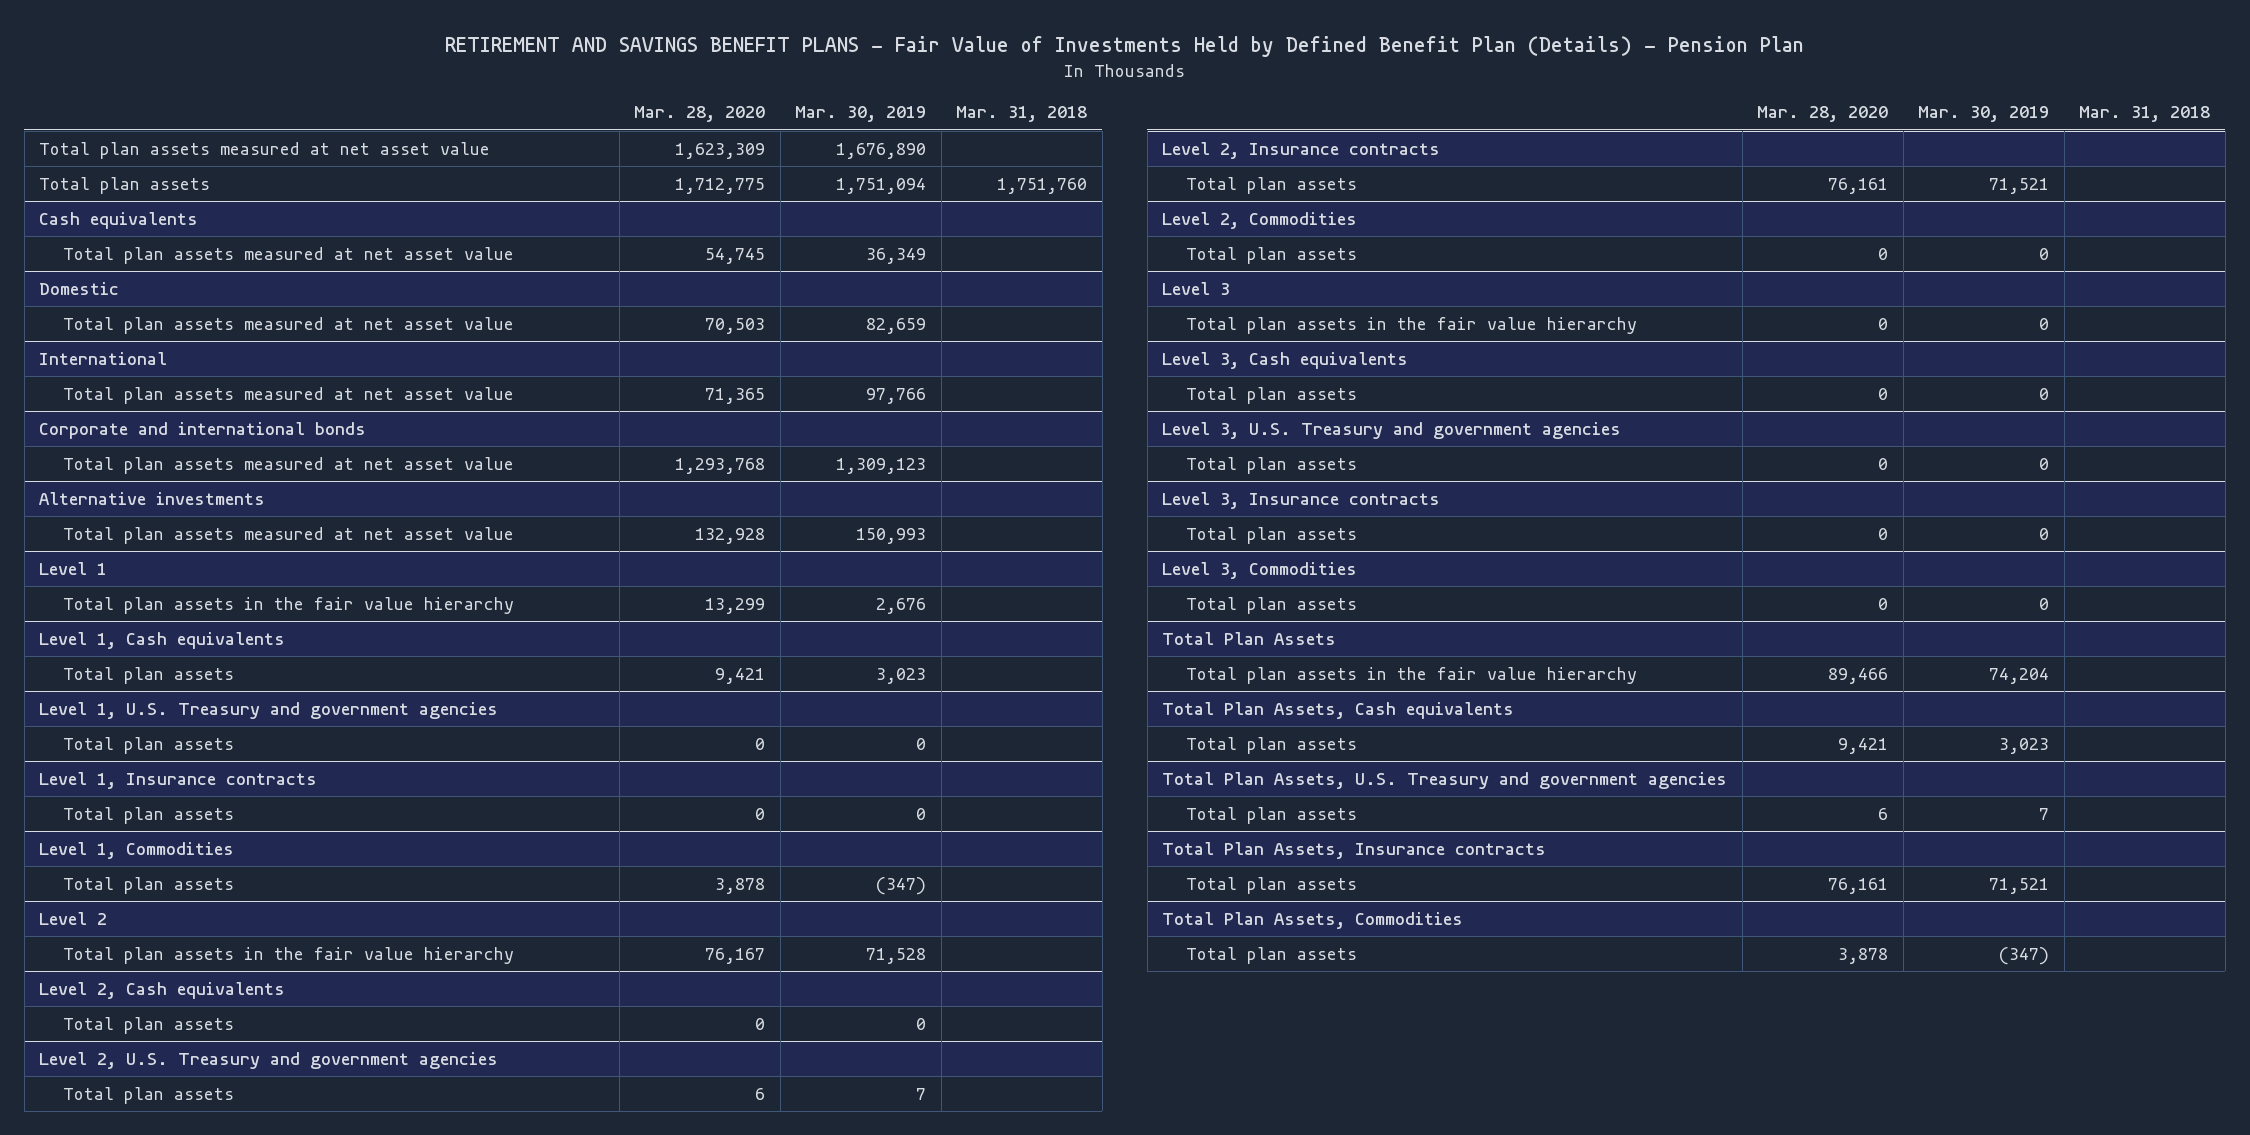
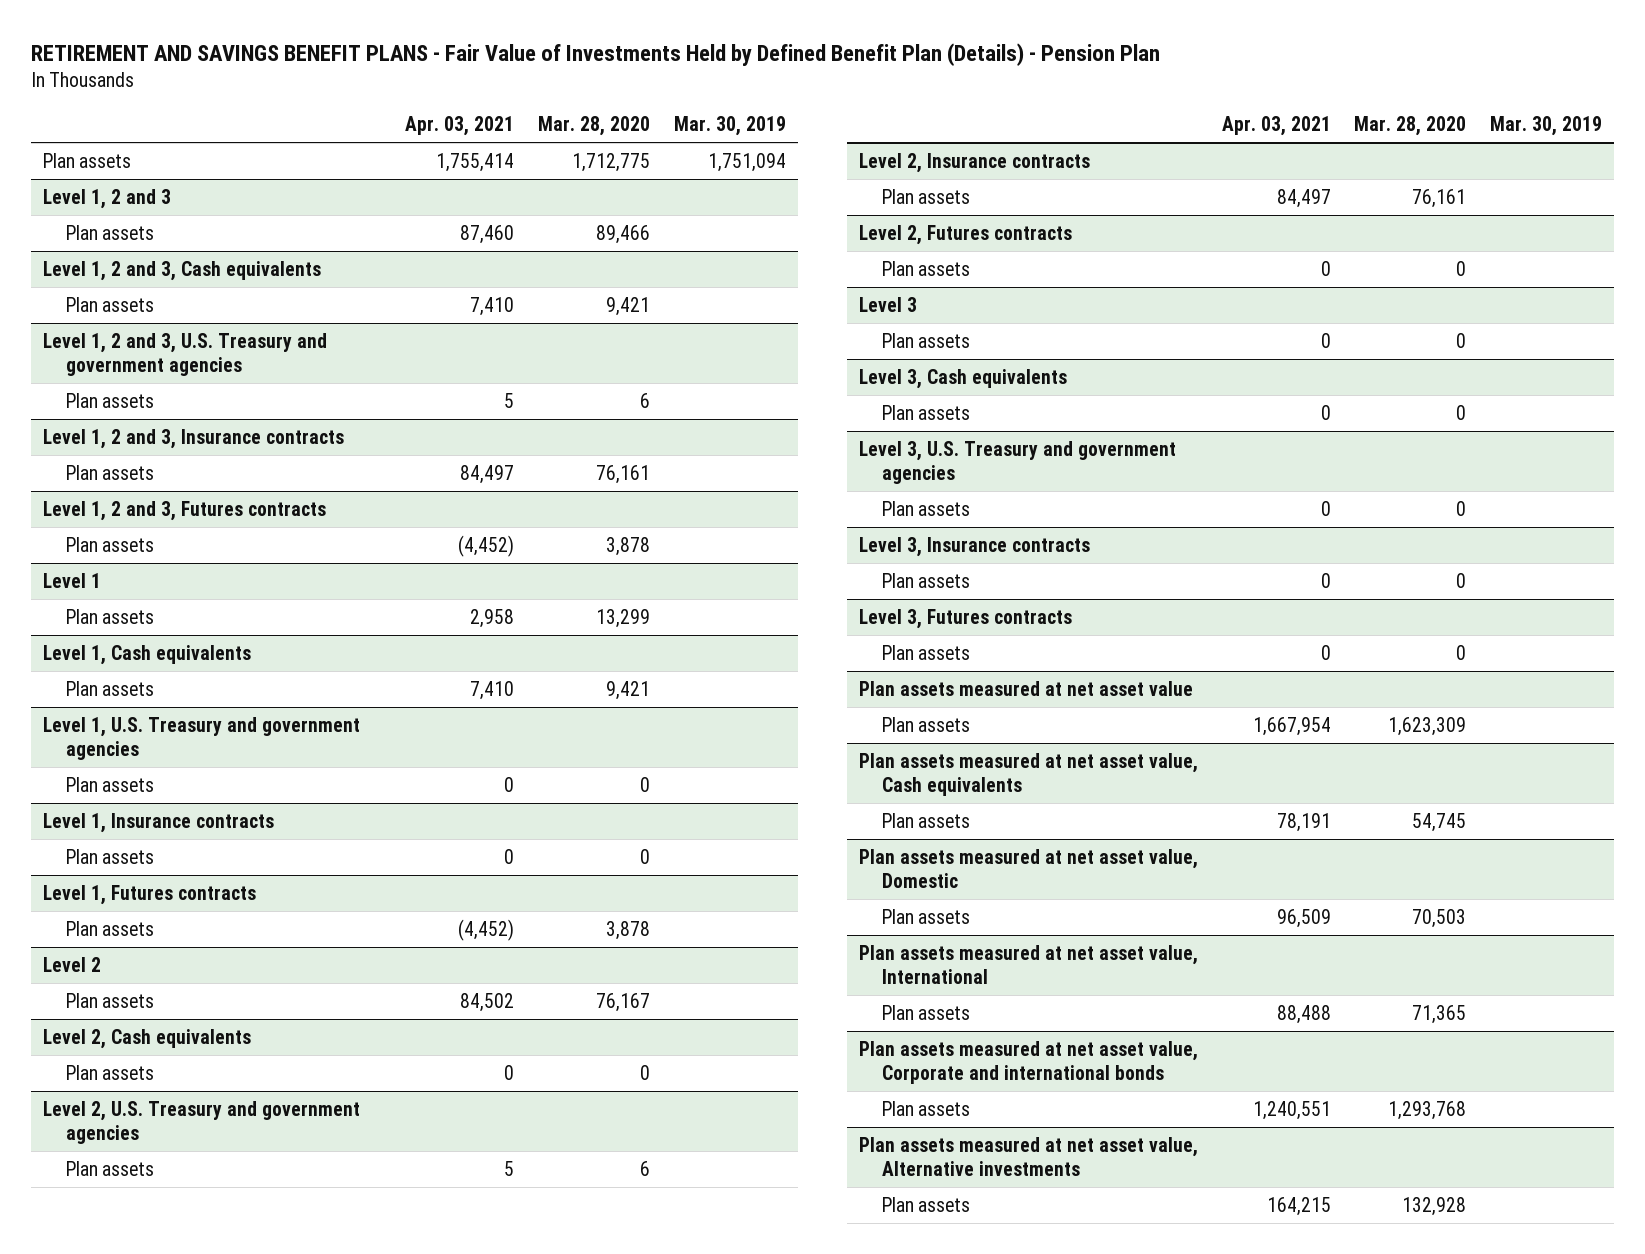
- | Mar. 28, 2020 | Mar. 30, 2019 | Mar. 31, 2018
+ | Apr. 03, 2021 | Mar. 28, 2020 | Mar. 30, 2019
- Total plan assets measured at net asset value | 1,623,309 | 1,676,890 |
- Total plan assets | 1,712,775 | 1,751,094 | 1,751,760
- Cash equivalents
- Total plan assets measured at net asset value | 54,745 | 36,349 |
- Domestic
- Total plan assets measured at net asset value | 70,503 | 82,659 |
- International
- Total plan assets measured at net asset value | 71,365 | 97,766 |
- Corporate and international bonds
- Total plan assets measured at net asset value | 1,293,768 | 1,309,123 |
- Alternative investments
- Total plan assets measured at net asset value | 132,928 | 150,993 |
+ Plan assets | 1,755,414 | 1,712,775 | 1,751,094
+ Level 1, 2 and 3
+ Plan assets | 87,460 | 89,466 |
+ Level 1, 2 and 3, Cash equivalents
+ Plan assets | 7,410 | 9,421 |
+ Level 1, 2 and 3, U.S. Treasury and government agencies
+ Plan assets | 5 | 6 |
+ Level 1, 2 and 3, Insurance contracts
+ Plan assets | 84,497 | 76,161 |
+ Level 1, 2 and 3, Futures contracts
+ Plan assets | (4,452) | 3,878 |
@ Level 1
- Total plan assets in the fair value hierarchy | 13,299 | 2,676 |
+ Plan assets | 2,958 | 13,299 |
@ Level 1, Cash equivalents
- Total plan assets | 9,421 | 3,023 |
+ Plan assets | 7,410 | 9,421 |
@ Level 1, U.S. Treasury and government agencies
- Total plan assets | 0 | 0 |
+ Plan assets | 0 | 0 |
@ Level 1, Insurance contracts
- Total plan assets | 0 | 0 |
- Level 1, Commodities
- Total plan assets | 3,878 | (347) |
@ Level 1, Insurance contracts
+ Plan assets | 0 | 0 |
+ Level 1, Futures contracts
+ Plan assets | (4,452) | 3,878 |
@ Level 2
- Total plan assets in the fair value hierarchy | 76,167 | 71,528 |
+ Plan assets | 84,502 | 76,167 |
@ Level 2, Cash equivalents
- Total plan assets | 0 | 0 |
+ Plan assets | 0 | 0 |
@ Level 2, U.S. Treasury and government agencies
- Total plan assets | 6 | 7 |
+ Plan assets | 5 | 6 |
@ Level 2, Insurance contracts
- Total plan assets | 76,161 | 71,521 |
- Level 2, Commodities
- Total plan assets | 0 | 0 |
@ Level 2, Insurance contracts
+ Plan assets | 84,497 | 76,161 |
+ Level 2, Futures contracts
+ Plan assets | 0 | 0 |
@ Level 3
- Total plan assets in the fair value hierarchy | 0 | 0 |
+ Plan assets | 0 | 0 |
@ Level 3, Cash equivalents
- Total plan assets | 0 | 0 |
+ Plan assets | 0 | 0 |
@ Level 3, U.S. Treasury and government agencies
- Total plan assets | 0 | 0 |
+ Plan assets | 0 | 0 |
@ Level 3, Insurance contracts
- Total plan assets | 0 | 0 |
- Level 3, Commodities
- Total plan assets | 0 | 0 |
- Total Plan Assets
- Total plan assets in the fair value hierarchy | 89,466 | 74,204 |
- Total Plan Assets, Cash equivalents
- Total plan assets | 9,421 | 3,023 |
- Total Plan Assets, U.S. Treasury and government agencies
- Total plan assets | 6 | 7 |
- Total Plan Assets, Insurance contracts
- Total plan assets | 76,161 | 71,521 |
- Total Plan Assets, Commodities
- Total plan assets | 3,878 | (347) |
@ Level 3, Insurance contracts
+ Plan assets | 0 | 0 |
+ Level 3, Futures contracts
+ Plan assets | 0 | 0 |
+ Plan assets measured at net asset value
+ Plan assets | 1,667,954 | 1,623,309 |
+ Plan assets measured at net asset value, Cash equivalents
+ Plan assets | 78,191 | 54,745 |
+ Plan assets measured at net asset value, Domestic
+ Plan assets | 96,509 | 70,503 |
+ Plan assets measured at net asset value, International
+ Plan assets | 88,488 | 71,365 |
+ Plan assets measured at net asset value, Corporate and international bonds
+ Plan assets | 1,240,551 | 1,293,768 |
+ Plan assets measured at net asset value, Alternative investments
+ Plan assets | 164,215 | 132,928 |

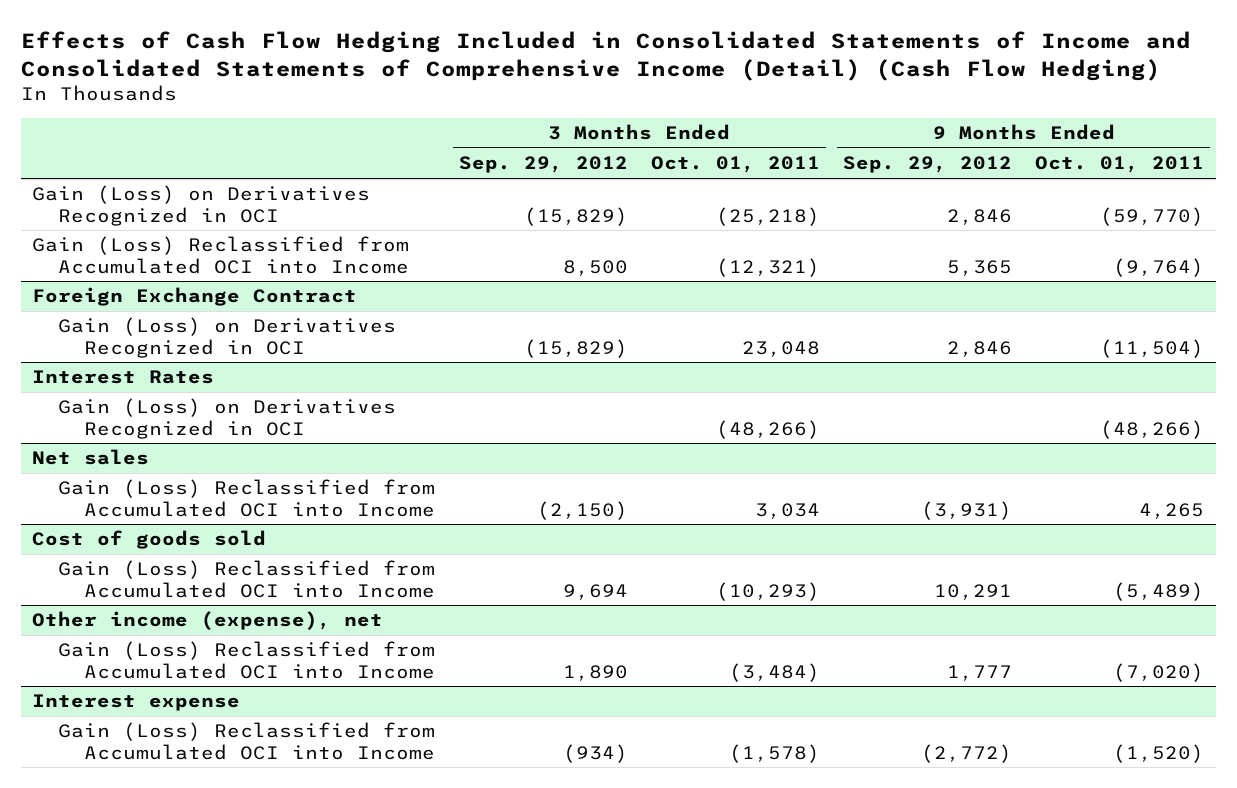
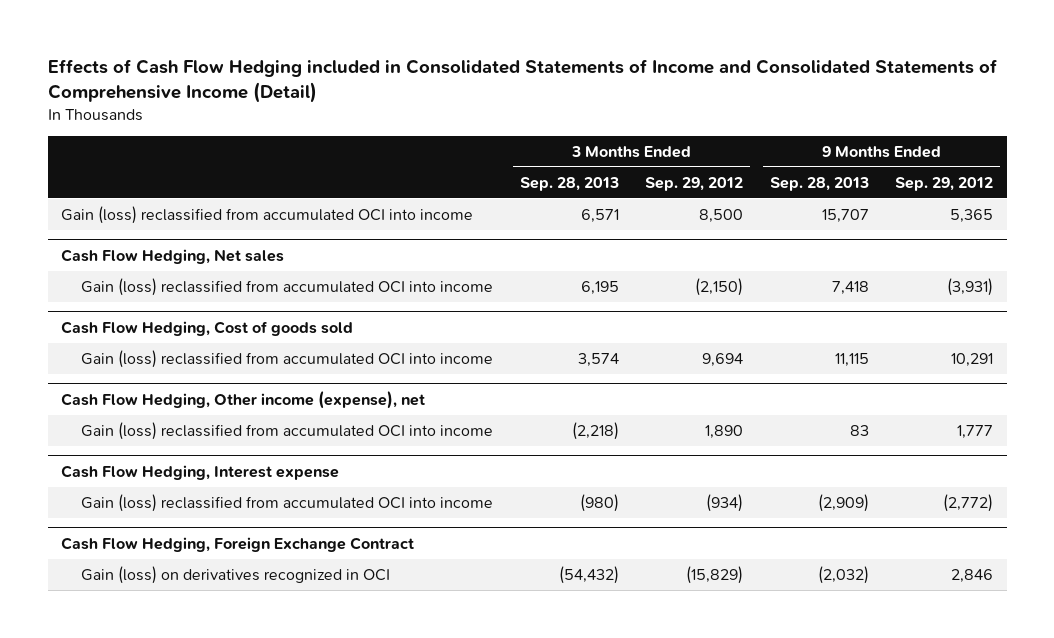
- Effects of Cash Flow Hedging Included in Consolidated Statements of Income and Consolidated Statements of Comprehensive Income (Detail) (Cash Flow Hedging)
+ Effects of Cash Flow Hedging included in Consolidated Statements of Income and Consolidated Statements of Comprehensive Income (Detail)
- | 3 Months Ended Sep. 29, 2012 | 3 Months Ended Oct. 01, 2011 | 9 Months Ended Sep. 29, 2012 | 9 Months Ended Oct. 01, 2011
+ | 3 Months Ended Sep. 28, 2013 | 3 Months Ended Sep. 29, 2012 | 9 Months Ended Sep. 28, 2013 | 9 Months Ended Sep. 29, 2012
- Gain (Loss) on Derivatives Recognized in OCI | (15,829) | (25,218) | 2,846 | (59,770)
- Gain (Loss) Reclassified from Accumulated OCI into Income | 8,500 | (12,321) | 5,365 | (9,764)
- Foreign Exchange Contract
- Gain (Loss) on Derivatives Recognized in OCI | (15,829) | 23,048 | 2,846 | (11,504)
- Interest Rates
- Gain (Loss) on Derivatives Recognized in OCI | | (48,266) | | (48,266)
- Net sales
- Gain (Loss) Reclassified from Accumulated OCI into Income | (2,150) | 3,034 | (3,931) | 4,265
- Cost of goods sold
- Gain (Loss) Reclassified from Accumulated OCI into Income | 9,694 | (10,293) | 10,291 | (5,489)
- Other income (expense), net
- Gain (Loss) Reclassified from Accumulated OCI into Income | 1,890 | (3,484) | 1,777 | (7,020)
- Interest expense
- Gain (Loss) Reclassified from Accumulated OCI into Income | (934) | (1,578) | (2,772) | (1,520)
+ Gain (loss) reclassified from accumulated OCI into income | 6,571 | 8,500 | 15,707 | 5,365
+ Cash Flow Hedging, Net sales
+ Gain (loss) reclassified from accumulated OCI into income | 6,195 | (2,150) | 7,418 | (3,931)
+ Cash Flow Hedging, Cost of goods sold
+ Gain (loss) reclassified from accumulated OCI into income | 3,574 | 9,694 | 11,115 | 10,291
+ Cash Flow Hedging, Other income (expense), net
+ Gain (loss) reclassified from accumulated OCI into income | (2,218) | 1,890 | 83 | 1,777
+ Cash Flow Hedging, Interest expense
+ Gain (loss) reclassified from accumulated OCI into income | (980) | (934) | (2,909) | (2,772)
+ Cash Flow Hedging, Foreign Exchange Contract
+ Gain (loss) on derivatives recognized in OCI | (54,432) | (15,829) | (2,032) | 2,846

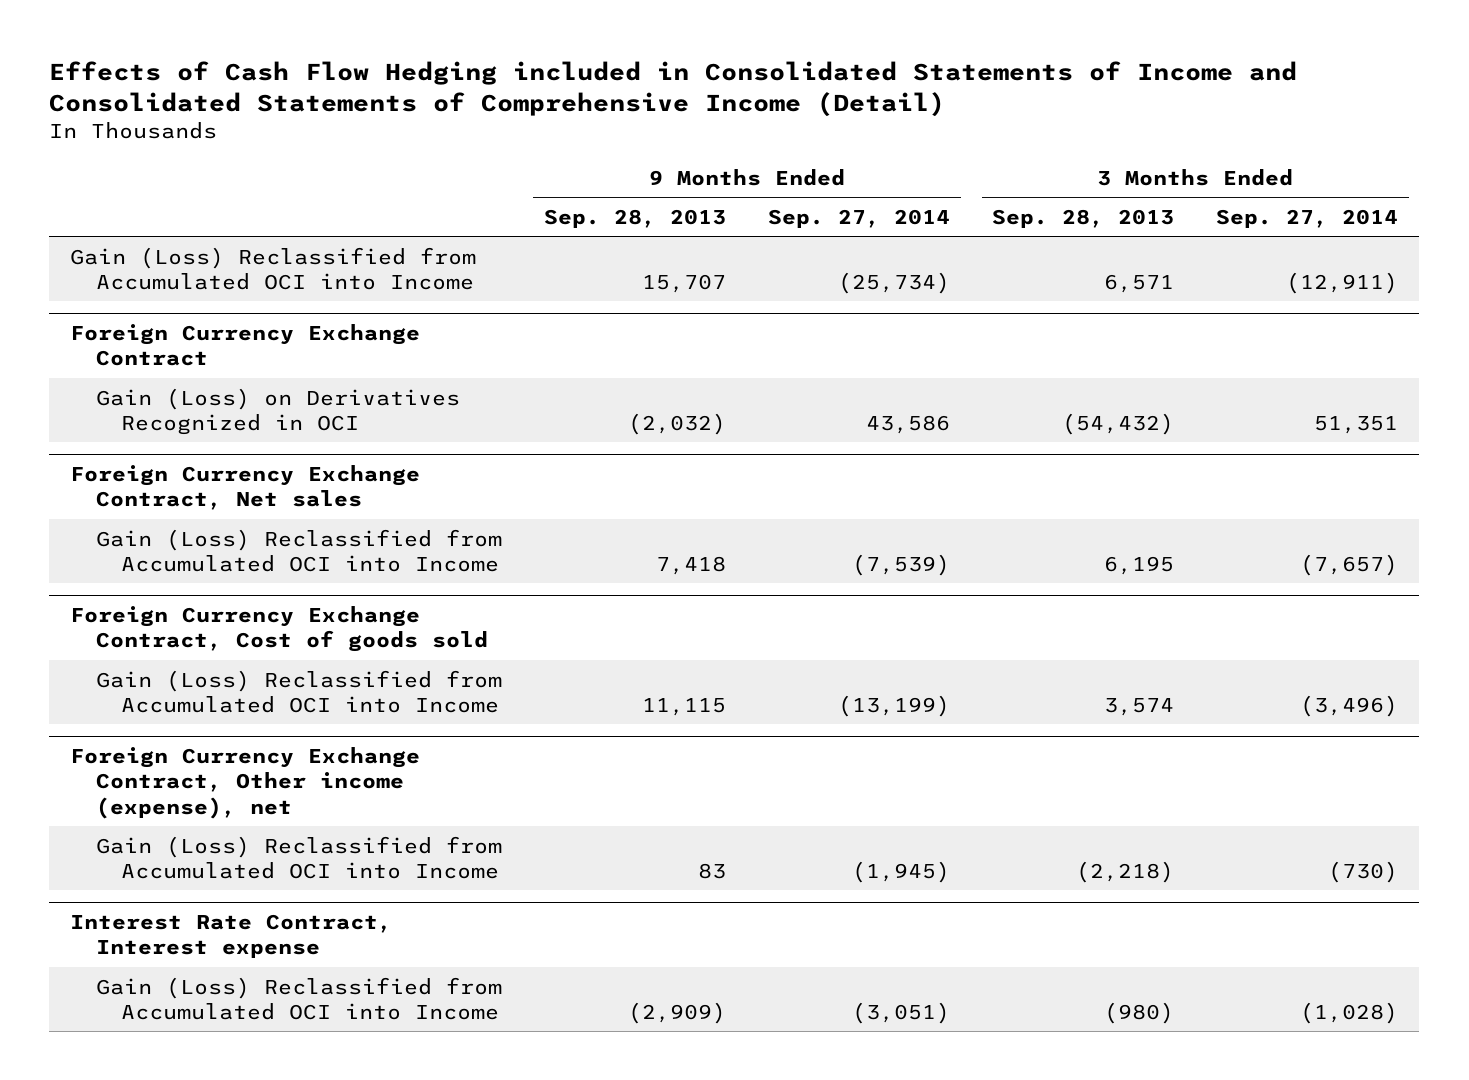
- | 3 Months Ended Sep. 28, 2013 | 3 Months Ended Sep. 29, 2012 | 9 Months Ended Sep. 28, 2013 | 9 Months Ended Sep. 29, 2012
+ | 9 Months Ended Sep. 28, 2013 | 9 Months Ended Sep. 27, 2014 | 3 Months Ended Sep. 28, 2013 | 3 Months Ended Sep. 27, 2014
- Gain (loss) reclassified from accumulated OCI into income | 6,571 | 8,500 | 15,707 | 5,365
- Cash Flow Hedging, Net sales
- Gain (loss) reclassified from accumulated OCI into income | 6,195 | (2,150) | 7,418 | (3,931)
- Cash Flow Hedging, Cost of goods sold
- Gain (loss) reclassified from accumulated OCI into income | 3,574 | 9,694 | 11,115 | 10,291
- Cash Flow Hedging, Other income (expense), net
- Gain (loss) reclassified from accumulated OCI into income | (2,218) | 1,890 | 83 | 1,777
- Cash Flow Hedging, Interest expense
- Gain (loss) reclassified from accumulated OCI into income | (980) | (934) | (2,909) | (2,772)
- Cash Flow Hedging, Foreign Exchange Contract
- Gain (loss) on derivatives recognized in OCI | (54,432) | (15,829) | (2,032) | 2,846
+ Gain (Loss) Reclassified from Accumulated OCI into Income | 15,707 | (25,734) | 6,571 | (12,911)
+ Foreign Currency Exchange Contract
+ Gain (Loss) on Derivatives Recognized in OCI | (2,032) | 43,586 | (54,432) | 51,351
+ Foreign Currency Exchange Contract, Net sales
+ Gain (Loss) Reclassified from Accumulated OCI into Income | 7,418 | (7,539) | 6,195 | (7,657)
+ Foreign Currency Exchange Contract, Cost of goods sold
+ Gain (Loss) Reclassified from Accumulated OCI into Income | 11,115 | (13,199) | 3,574 | (3,496)
+ Foreign Currency Exchange Contract, Other income (expense), net
+ Gain (Loss) Reclassified from Accumulated OCI into Income | 83 | (1,945) | (2,218) | (730)
+ Interest Rate Contract, Interest expense
+ Gain (Loss) Reclassified from Accumulated OCI into Income | (2,909) | (3,051) | (980) | (1,028)

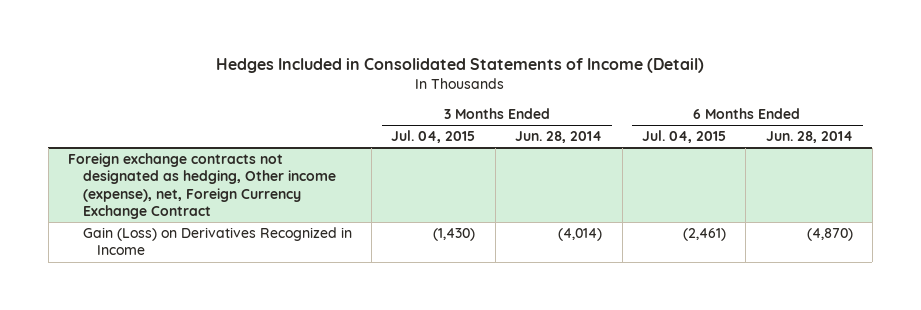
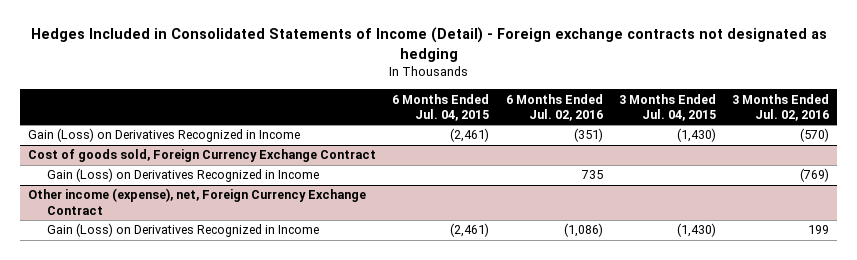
- Hedges Included in Consolidated Statements of Income (Detail)
+ Hedges Included in Consolidated Statements of Income (Detail) - Foreign exchange contracts not designated as hedging
- | 3 Months Ended Jul. 04, 2015 | 3 Months Ended Jun. 28, 2014 | 6 Months Ended Jul. 04, 2015 | 6 Months Ended Jun. 28, 2014
+ | 6 Months Ended Jul. 04, 2015 | 6 Months Ended Jul. 02, 2016 | 3 Months Ended Jul. 04, 2015 | 3 Months Ended Jul. 02, 2016
- Foreign exchange contracts not designated as hedging, Other income (expense), net, Foreign Currency Exchange Contract
+ Cost of goods sold, Foreign Currency Exchange Contract
+ Gain (Loss) on Derivatives Recognized in Income | | 735 | | (769)
+ Other income (expense), net, Foreign Currency Exchange Contract
+ Gain (Loss) on Derivatives Recognized in Income | (2,461) | (1,086) | (1,430) | 199

